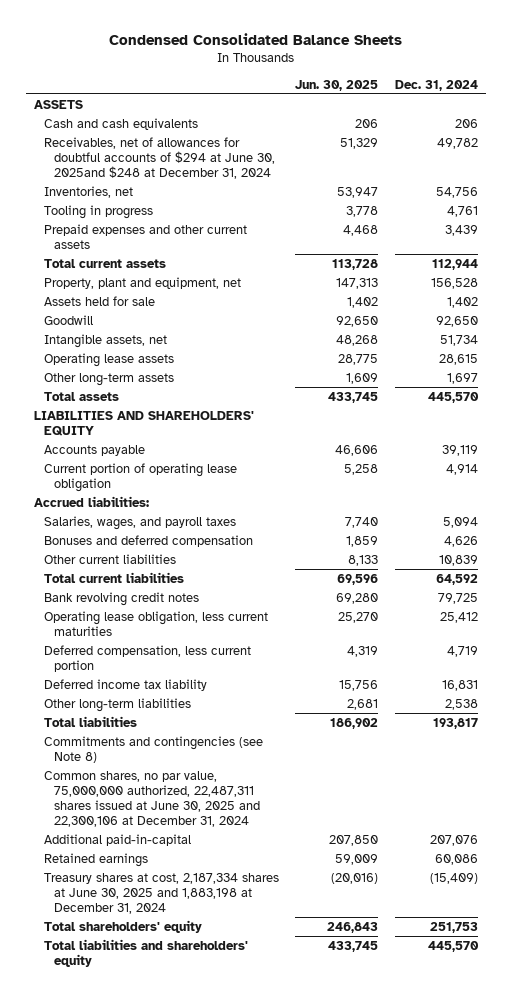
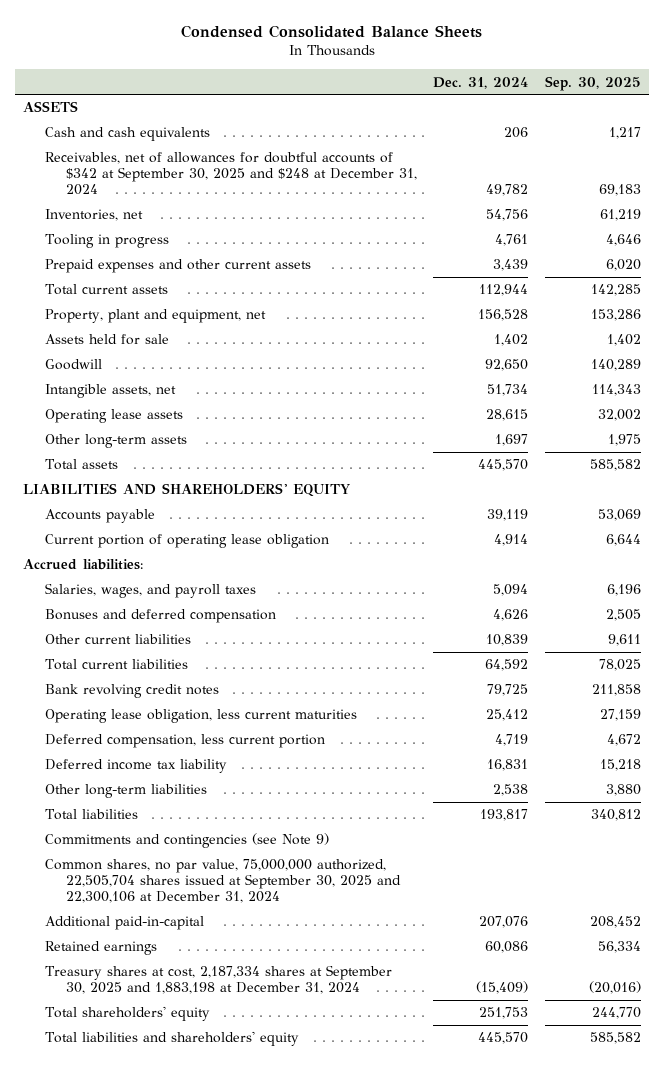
- | Jun. 30, 2025 | Dec. 31, 2024
+ | Dec. 31, 2024 | Sep. 30, 2025
- Receivables, net of allowances for doubtful accounts of $294 at June 30, 2025and $248 at December 31, 2024 | 51,329 | 49,782
+ Receivables, net of allowances for doubtful accounts of $342 at September 30, 2025 and $248 at December 31, 2024 | 49,782 | 69,183
- Commitments and contingencies (see Note 8)
- Common shares, no par value, 75,000,000 authorized, 22,487,311 shares issued at June 30, 2025 and 22,300,106 at December 31, 2024
+ Commitments and contingencies (see Note 9)
+ Common shares, no par value, 75,000,000 authorized, 22,505,704 shares issued at September 30, 2025 and 22,300,106 at December 31, 2024
- Treasury shares at cost, 2,187,334 shares at June 30, 2025 and 1,883,198 at December 31, 2024 | (20,016) | (15,409)
+ Treasury shares at cost, 2,187,334 shares at September 30, 2025 and 1,883,198 at December 31, 2024 | (15,409) | (20,016)

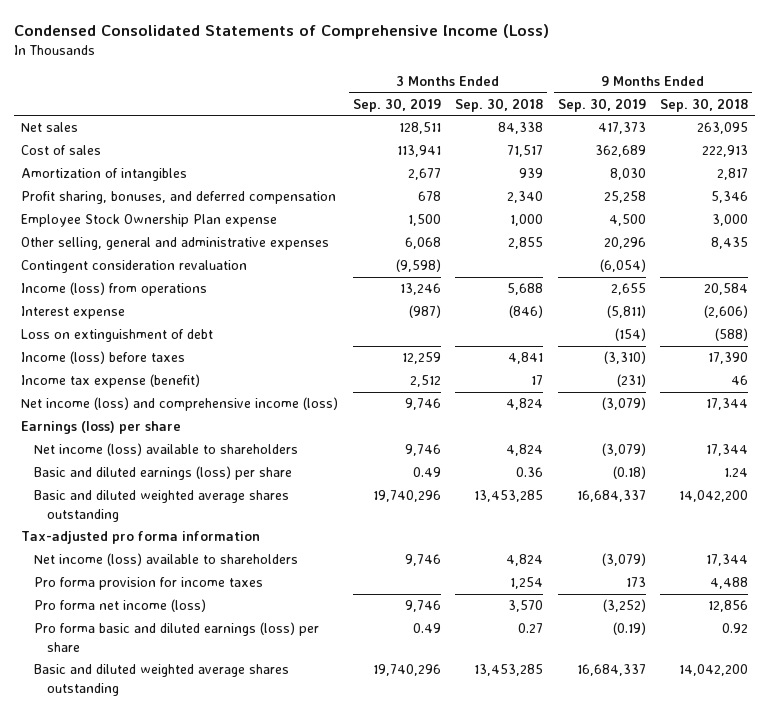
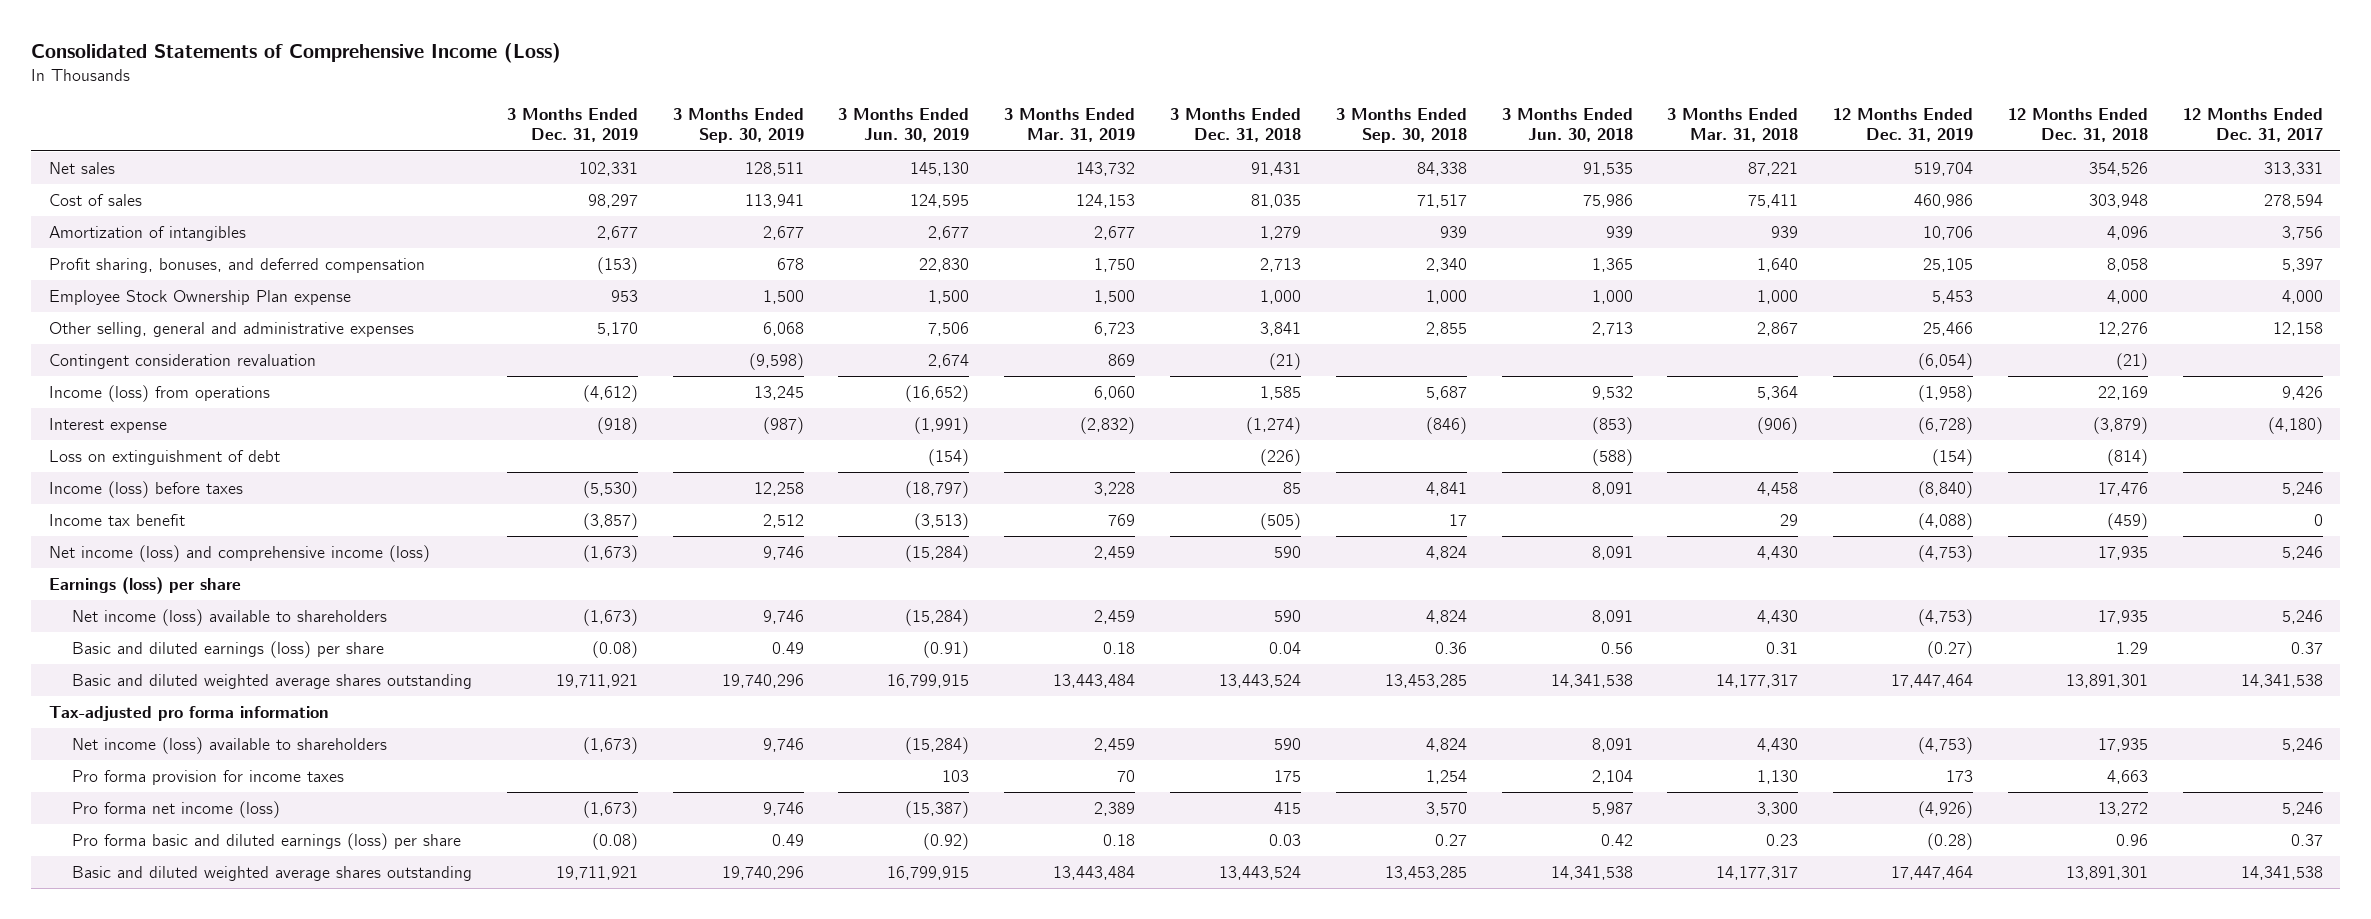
- Condensed Consolidated Statements of Comprehensive Income (Loss)
+ Consolidated Statements of Comprehensive Income (Loss)
- | 3 Months Ended Sep. 30, 2019 | 3 Months Ended Sep. 30, 2018 | 9 Months Ended Sep. 30, 2019 | 9 Months Ended Sep. 30, 2018
+ | 3 Months Ended Dec. 31, 2019 | 3 Months Ended Sep. 30, 2019 | 3 Months Ended Jun. 30, 2019 | 3 Months Ended Mar. 31, 2019 | 3 Months Ended Dec. 31, 2018 | 3 Months Ended Sep. 30, 2018 | 3 Months Ended Jun. 30, 2018 | 3 Months Ended Mar. 31, 2018 | 12 Months Ended Dec. 31, 2019 | 12 Months Ended Dec. 31, 2018 | 12 Months Ended Dec. 31, 2017
- Income (loss) from operations | 13,246 | 5,688 | 2,655 | 20,584
+ Income (loss) from operations | (4,612) | 13,245 | (16,652) | 6,060 | 1,585 | 5,687 | 9,532 | 5,364 | (1,958) | 22,169 | 9,426
- Income (loss) before taxes | 12,259 | 4,841 | (3,310) | 17,390
- Income tax expense (benefit) | 2,512 | 17 | (231) | 46
+ Income (loss) before taxes | (5,530) | 12,258 | (18,797) | 3,228 | 85 | 4,841 | 8,091 | 4,458 | (8,840) | 17,476 | 5,246
+ Income tax benefit | (3,857) | 2,512 | (3,513) | 769 | (505) | 17 | | 29 | (4,088) | (459) | 0

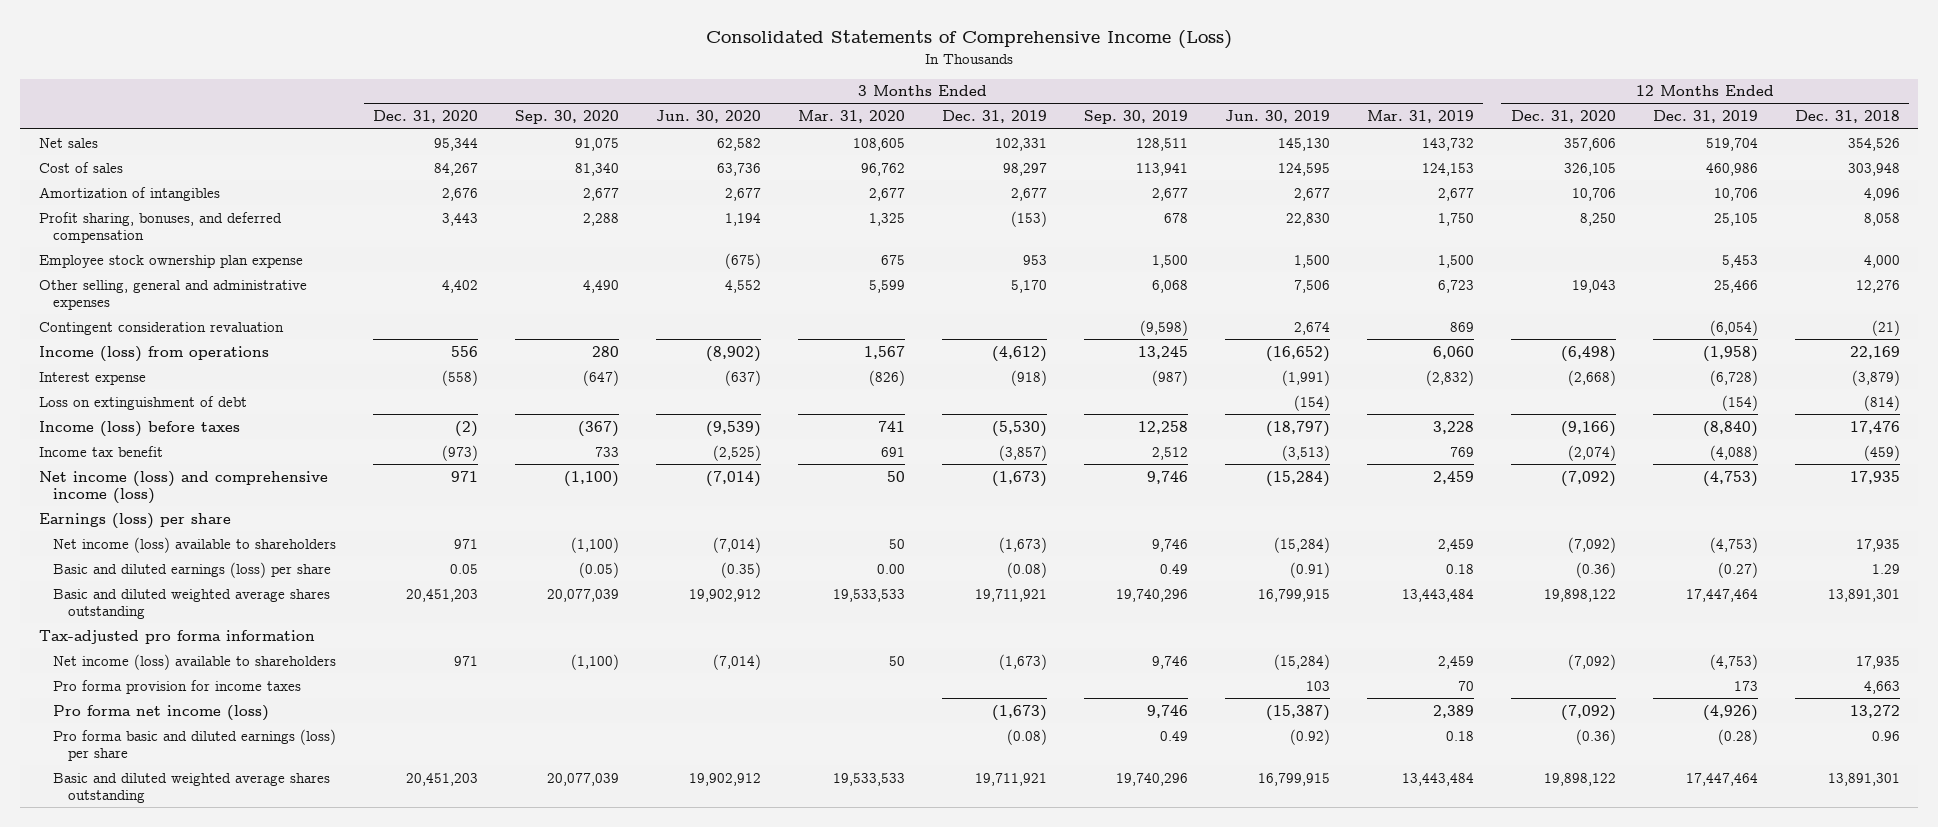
- | 3 Months Ended Dec. 31, 2019 | 3 Months Ended Sep. 30, 2019 | 3 Months Ended Jun. 30, 2019 | 3 Months Ended Mar. 31, 2019 | 3 Months Ended Dec. 31, 2018 | 3 Months Ended Sep. 30, 2018 | 3 Months Ended Jun. 30, 2018 | 3 Months Ended Mar. 31, 2018 | 12 Months Ended Dec. 31, 2019 | 12 Months Ended Dec. 31, 2018 | 12 Months Ended Dec. 31, 2017
+ | 3 Months Ended Dec. 31, 2020 | 3 Months Ended Sep. 30, 2020 | 3 Months Ended Jun. 30, 2020 | 3 Months Ended Mar. 31, 2020 | 3 Months Ended Dec. 31, 2019 | 3 Months Ended Sep. 30, 2019 | 3 Months Ended Jun. 30, 2019 | 3 Months Ended Mar. 31, 2019 | 12 Months Ended Dec. 31, 2020 | 12 Months Ended Dec. 31, 2019 | 12 Months Ended Dec. 31, 2018
- Employee Stock Ownership Plan expense | 953 | 1,500 | 1,500 | 1,500 | 1,000 | 1,000 | 1,000 | 1,000 | 5,453 | 4,000 | 4,000
+ Employee stock ownership plan expense | | | (675) | 675 | 953 | 1,500 | 1,500 | 1,500 | | 5,453 | 4,000

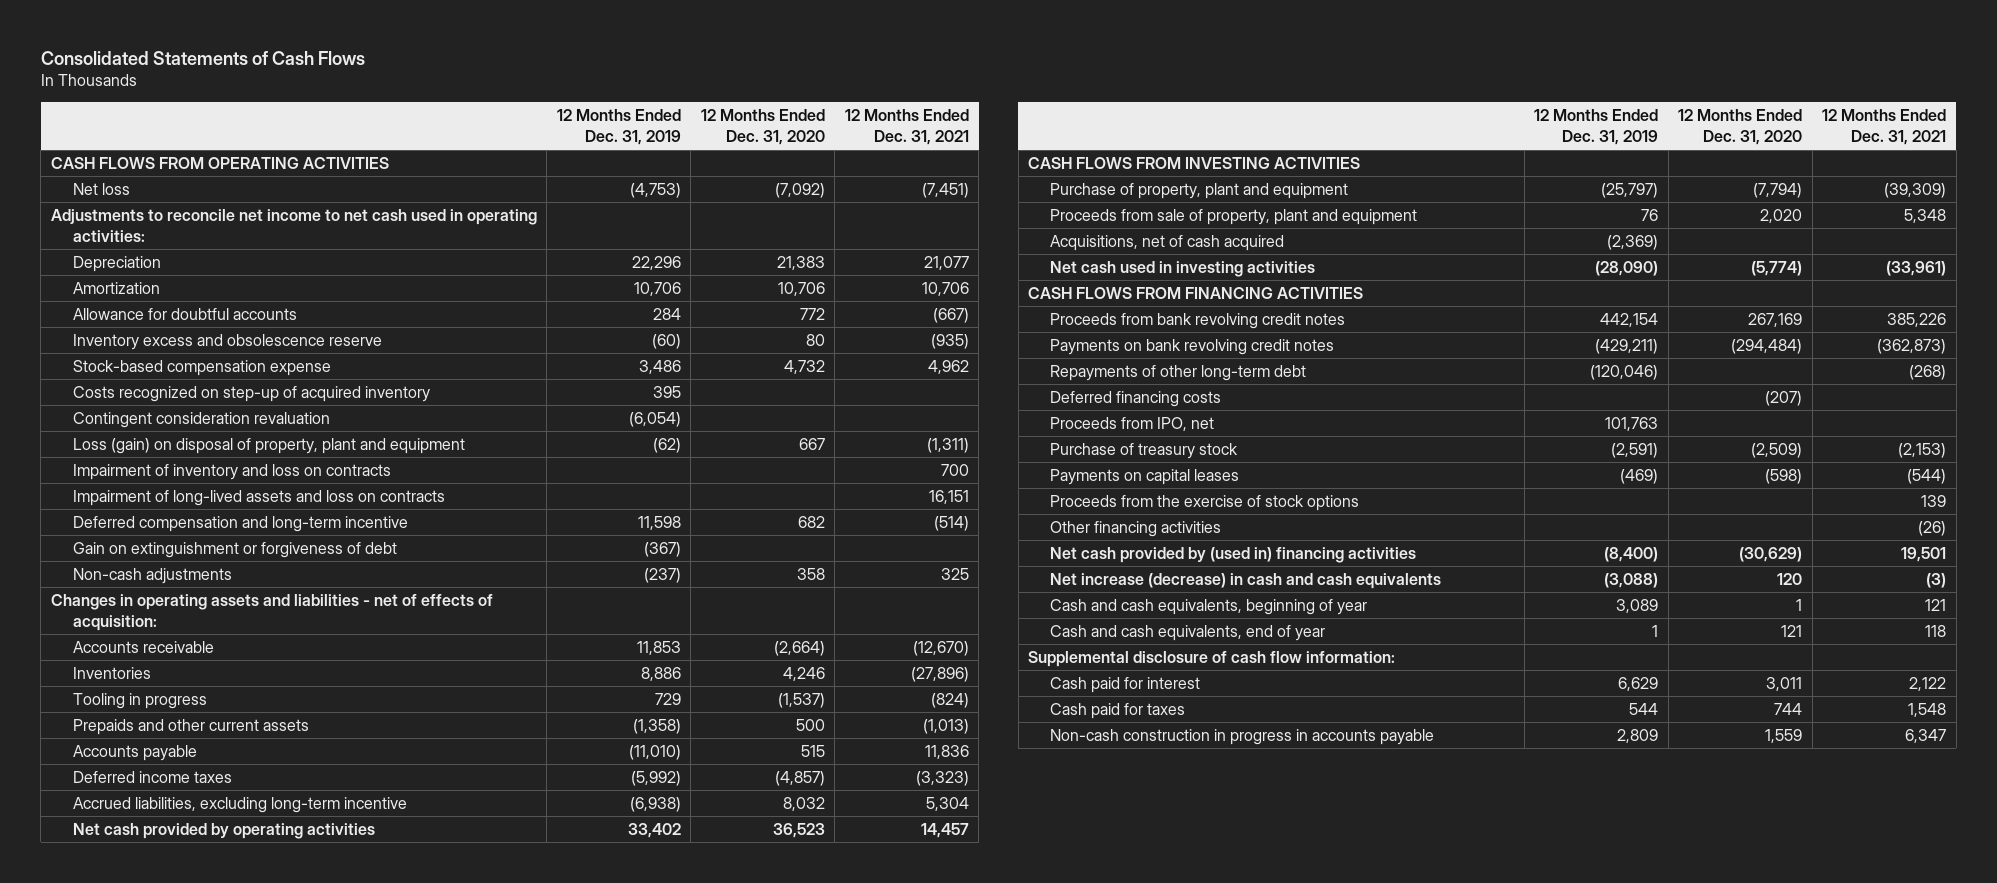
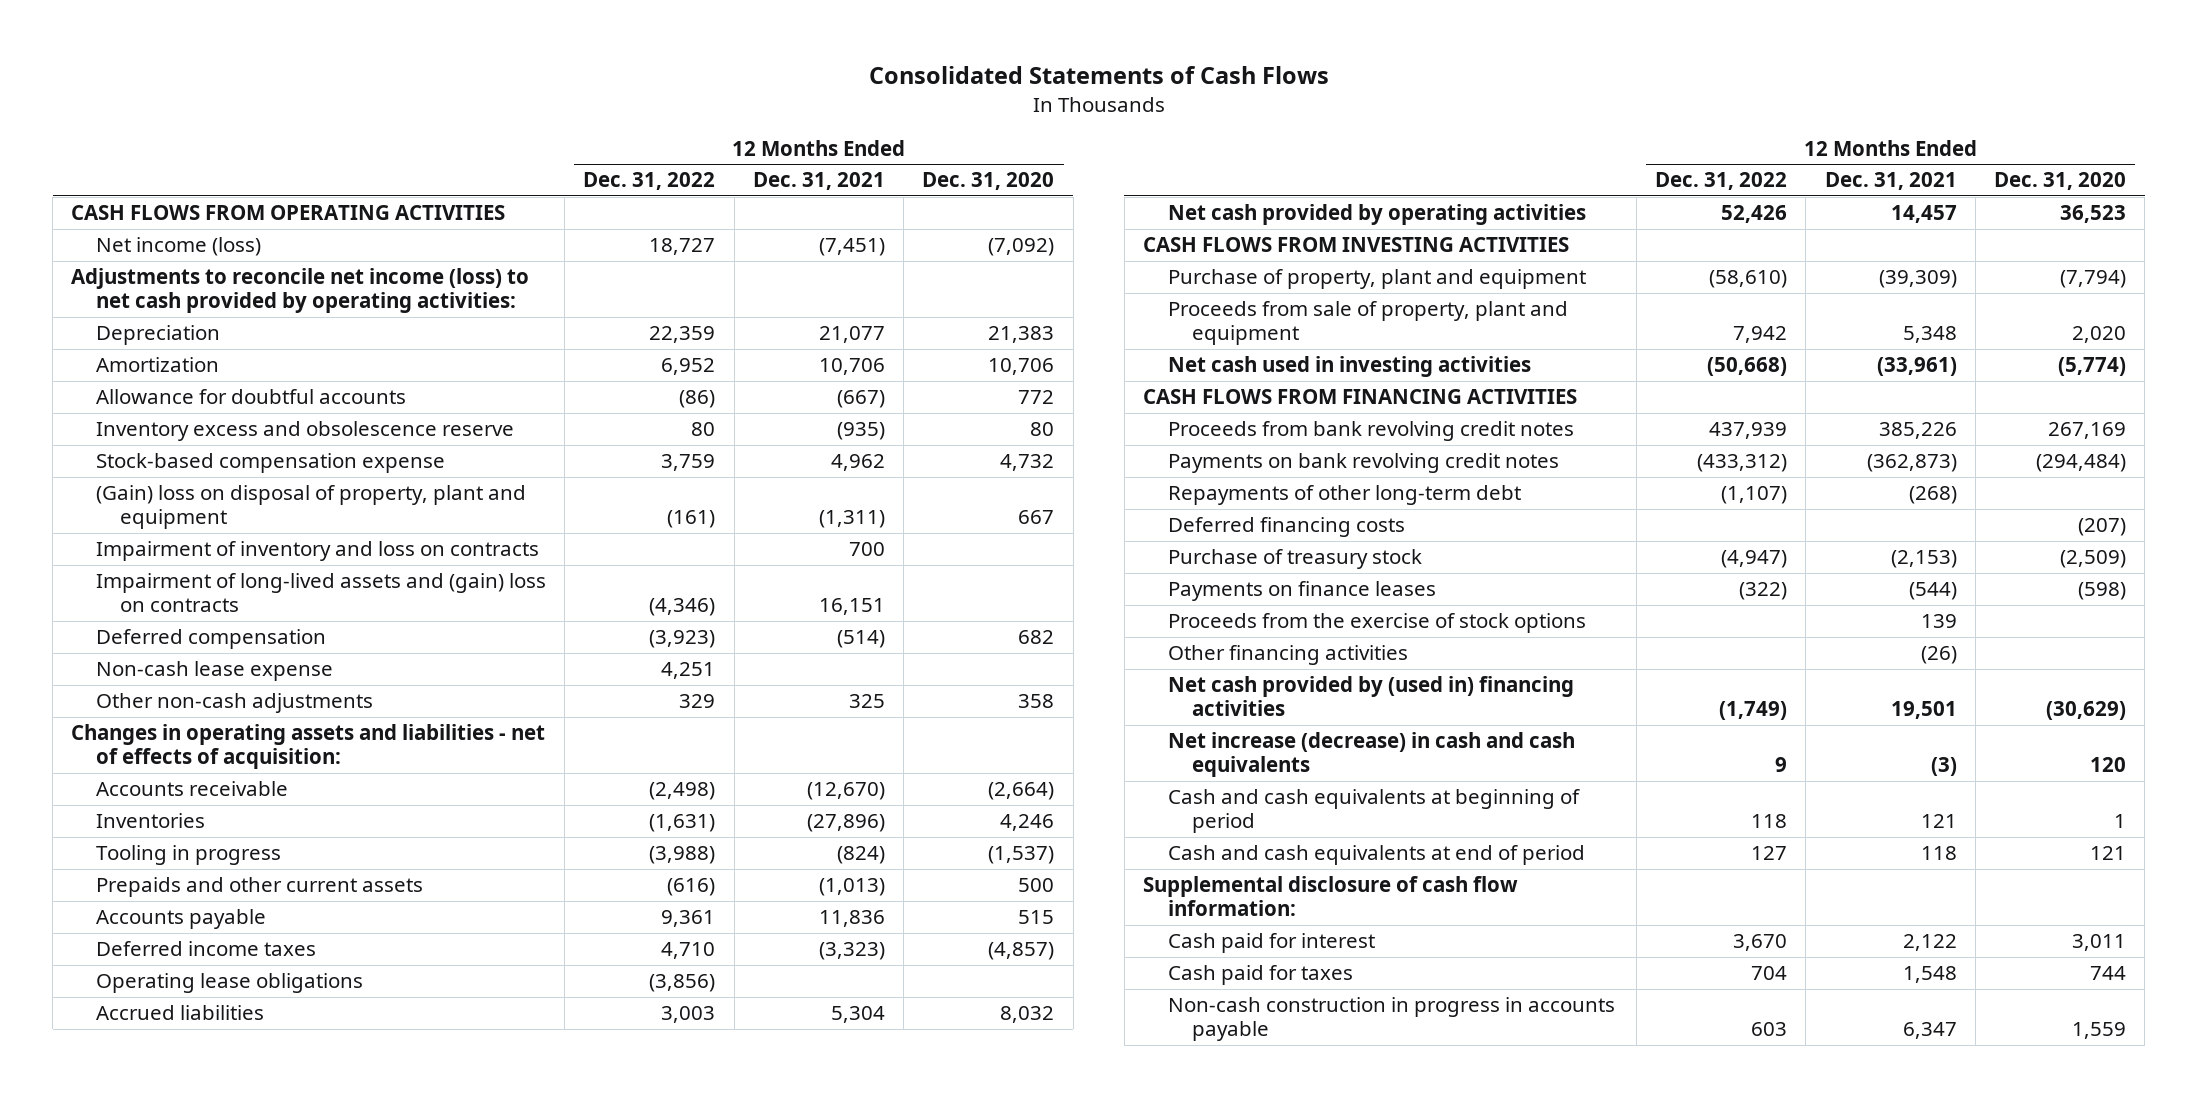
- | 12 Months Ended Dec. 31, 2019 | 12 Months Ended Dec. 31, 2020 | 12 Months Ended Dec. 31, 2021
+ | 12 Months Ended Dec. 31, 2022 | 12 Months Ended Dec. 31, 2021 | 12 Months Ended Dec. 31, 2020
- Net loss | (4,753) | (7,092) | (7,451)
- Adjustments to reconcile net income to net cash used in operating activities:
+ Net income (loss) | 18,727 | (7,451) | (7,092)
+ Adjustments to reconcile net income (loss) to net cash provided by operating activities:
- Costs recognized on step-up of acquired inventory | 395 | |
- Contingent consideration revaluation | (6,054) | |
- Loss (gain) on disposal of property, plant and equipment | (62) | 667 | (1,311)
+ (Gain) loss on disposal of property, plant and equipment | (161) | (1,311) | 667
- Impairment of long-lived assets and loss on contracts | | | 16,151
- Deferred compensation and long-term incentive | 11,598 | 682 | (514)
- Gain on extinguishment or forgiveness of debt | (367) | |
- Non-cash adjustments | (237) | 358 | 325
+ Impairment of long-lived assets and (gain) loss on contracts | (4,346) | 16,151 |
+ Deferred compensation | (3,923) | (514) | 682
+ Non-cash lease expense | 4,251 | |
+ Other non-cash adjustments | 329 | 325 | 358
- Accrued liabilities, excluding long-term incentive | (6,938) | 8,032 | 5,304
+ Operating lease obligations | (3,856) | |
+ Accrued liabilities | 3,003 | 5,304 | 8,032
- Acquisitions, net of cash acquired | (2,369) | |
- Proceeds from IPO, net | 101,763 | |
- Payments on capital leases | (469) | (598) | (544)
+ Payments on finance leases | (322) | (544) | (598)
- Cash and cash equivalents, beginning of year | 3,089 | 1 | 121
- Cash and cash equivalents, end of year | 1 | 121 | 118
+ Cash and cash equivalents at beginning of period | 118 | 121 | 1
+ Cash and cash equivalents at end of period | 127 | 118 | 121

